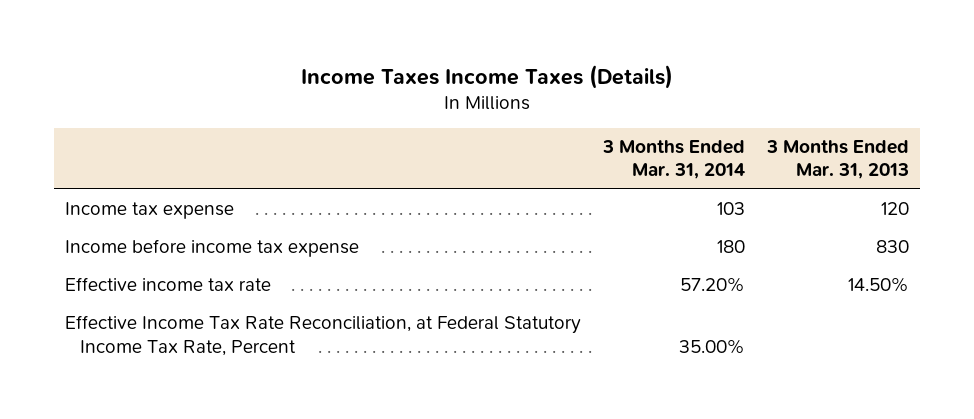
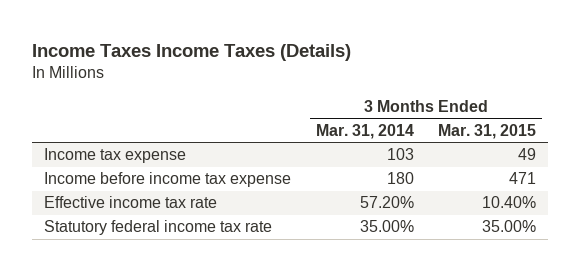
- | 3 Months Ended Mar. 31, 2014 | 3 Months Ended Mar. 31, 2013
+ | 3 Months Ended Mar. 31, 2014 | 3 Months Ended Mar. 31, 2015
- Effective Income Tax Rate Reconciliation, at Federal Statutory Income Tax Rate, Percent | 35.00% |
+ Statutory federal income tax rate | 35.00% | 35.00%

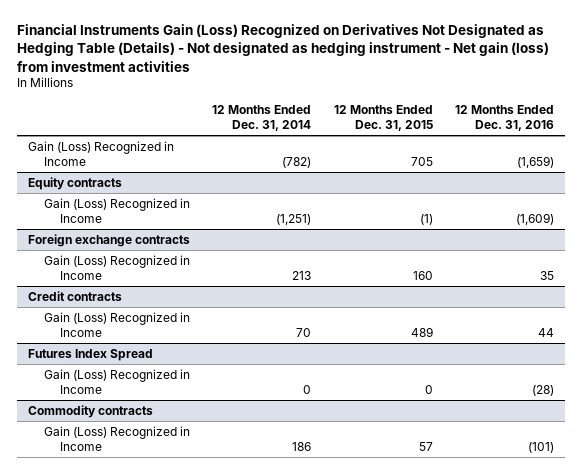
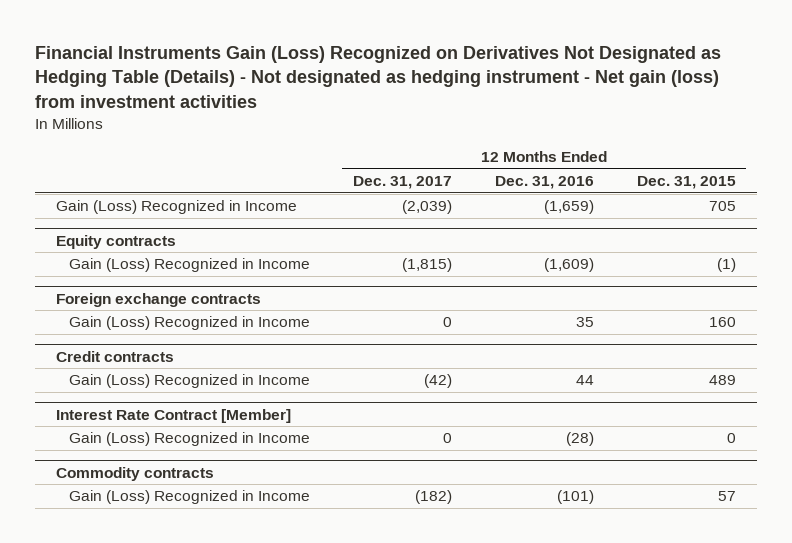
- | 12 Months Ended Dec. 31, 2014 | 12 Months Ended Dec. 31, 2015 | 12 Months Ended Dec. 31, 2016
+ | 12 Months Ended Dec. 31, 2017 | 12 Months Ended Dec. 31, 2016 | 12 Months Ended Dec. 31, 2015
- Futures Index Spread
+ Interest Rate Contract [Member]

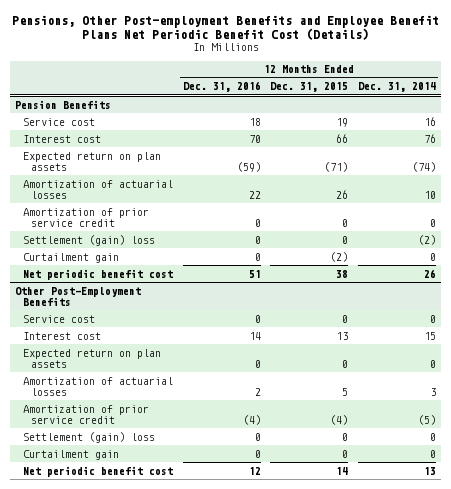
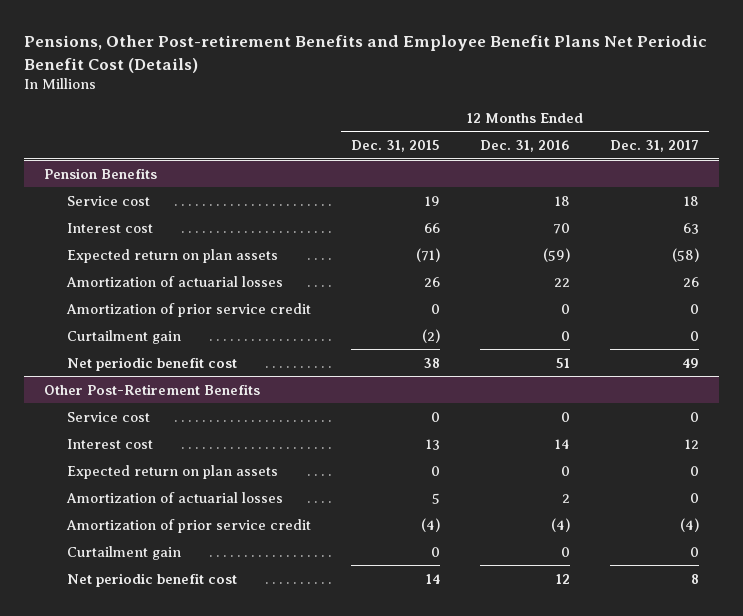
- Pensions, Other Post-employment Benefits and Employee Benefit Plans Net Periodic Benefit Cost (Details)
+ Pensions, Other Post-retirement Benefits and Employee Benefit Plans Net Periodic Benefit Cost (Details)
- | 12 Months Ended Dec. 31, 2016 | 12 Months Ended Dec. 31, 2015 | 12 Months Ended Dec. 31, 2014
+ | 12 Months Ended Dec. 31, 2015 | 12 Months Ended Dec. 31, 2016 | 12 Months Ended Dec. 31, 2017
@ Pension Benefits
- Settlement (gain) loss | 0 | 0 | (2)
- Other Post-Employment Benefits
+ Other Post-Retirement Benefits
- Settlement (gain) loss | 0 | 0 | 0

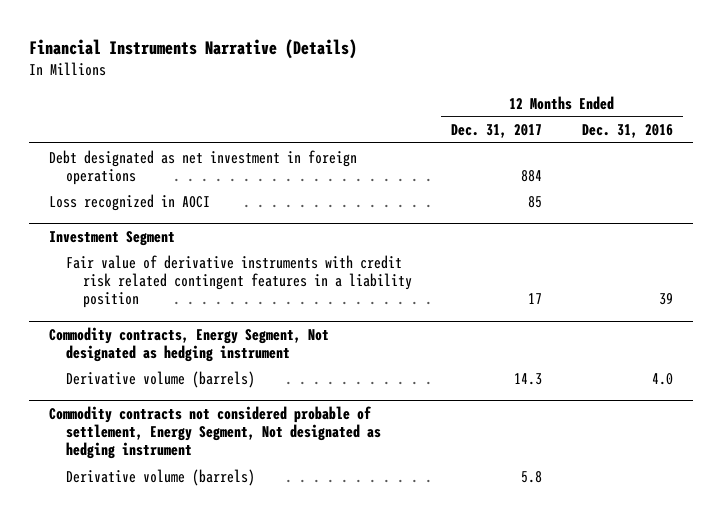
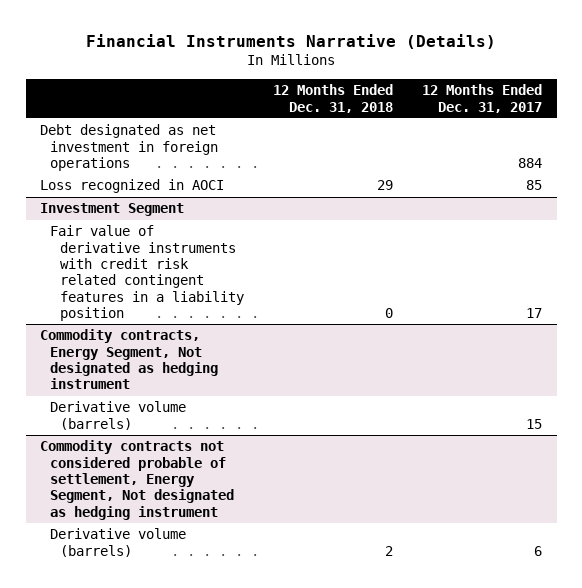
- | 12 Months Ended Dec. 31, 2017 | 12 Months Ended Dec. 31, 2016
+ | 12 Months Ended Dec. 31, 2018 | 12 Months Ended Dec. 31, 2017
@ Commodity contracts, Energy Segment, Not designated as hedging instrument
- Derivative volume (barrels) | 14.3 | 4.0
+ Derivative volume (barrels) | | 15
@ Commodity contracts not considered probable of settlement, Energy Segment, Not designated as hedging instrument
- Derivative volume (barrels) | 5.8 |
+ Derivative volume (barrels) | 2 | 6

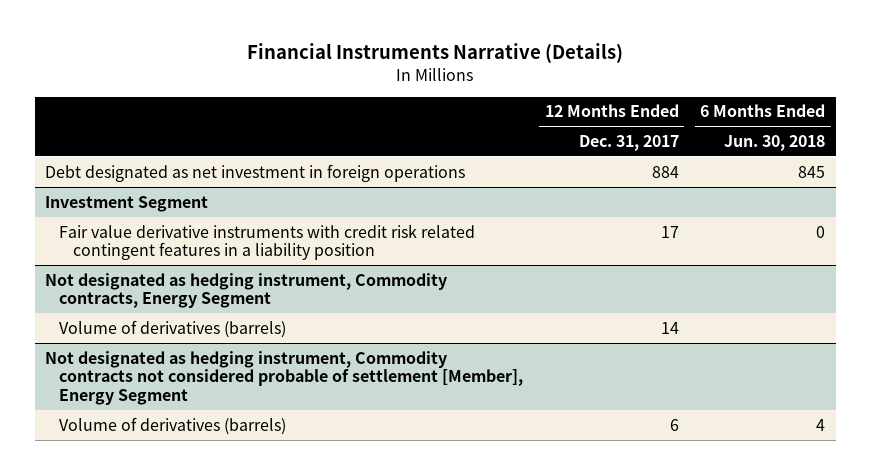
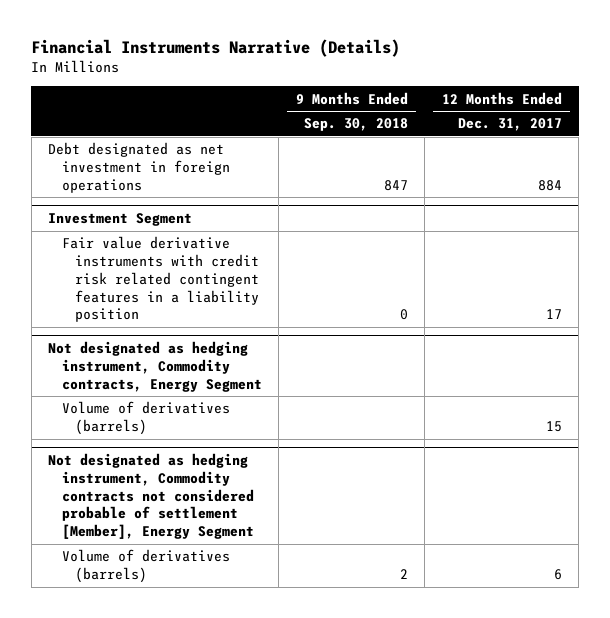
- | 12 Months Ended Dec. 31, 2017 | 6 Months Ended Jun. 30, 2018
+ | 9 Months Ended Sep. 30, 2018 | 12 Months Ended Dec. 31, 2017
@ Not designated as hedging instrument, Commodity contracts, Energy Segment
- Volume of derivatives (barrels) | 14 |
+ Volume of derivatives (barrels) | | 15

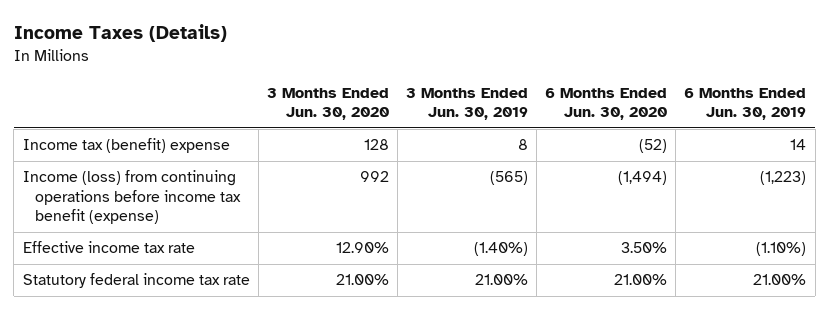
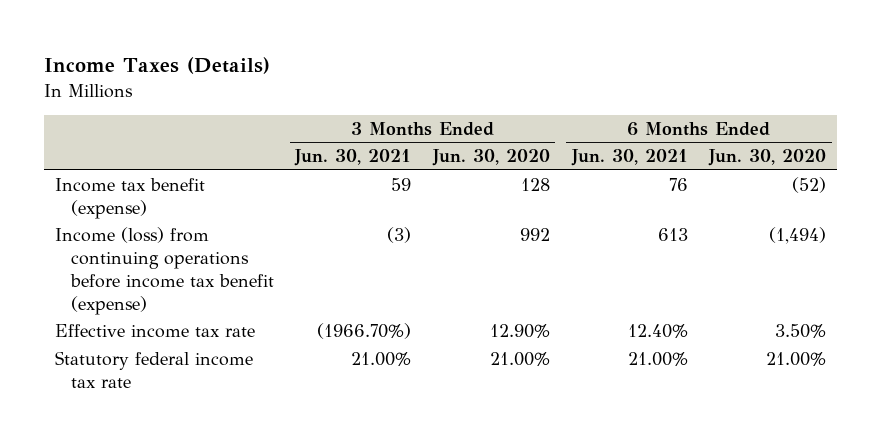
- | 3 Months Ended Jun. 30, 2020 | 3 Months Ended Jun. 30, 2019 | 6 Months Ended Jun. 30, 2020 | 6 Months Ended Jun. 30, 2019
+ | 3 Months Ended Jun. 30, 2021 | 3 Months Ended Jun. 30, 2020 | 6 Months Ended Jun. 30, 2021 | 6 Months Ended Jun. 30, 2020
- Income tax (benefit) expense | 128 | 8 | (52) | 14
+ Income tax benefit (expense) | 59 | 128 | 76 | (52)

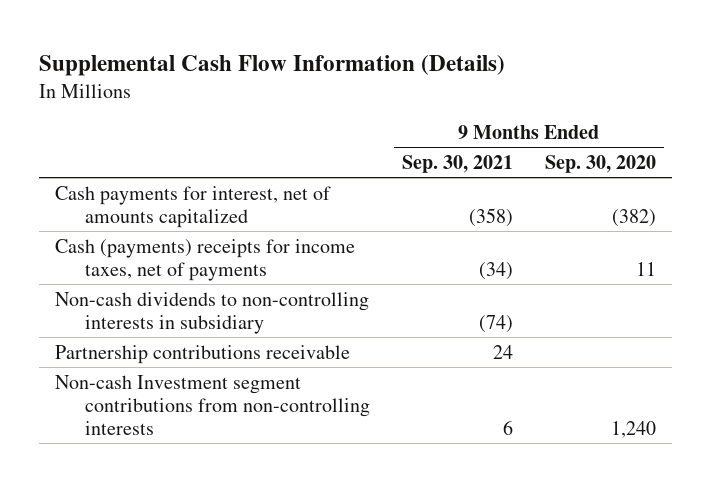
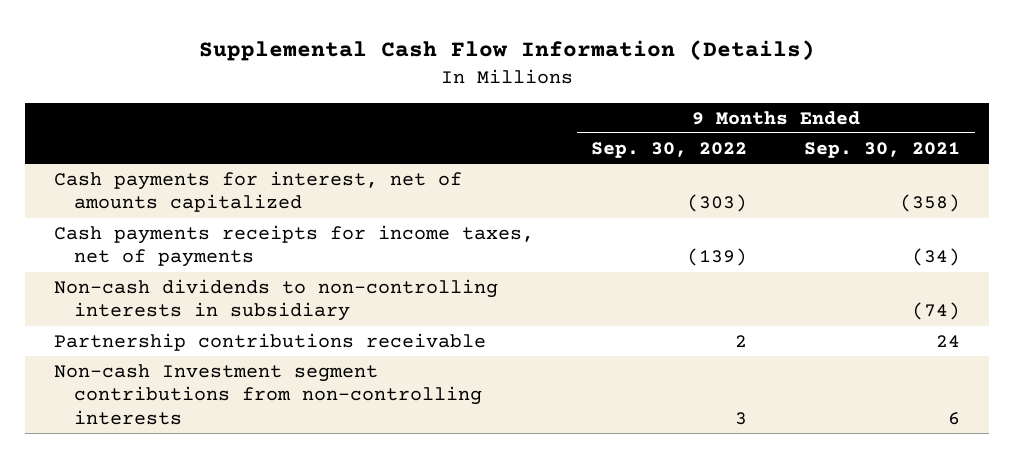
- | 9 Months Ended Sep. 30, 2021 | 9 Months Ended Sep. 30, 2020
+ | 9 Months Ended Sep. 30, 2022 | 9 Months Ended Sep. 30, 2021
- Cash (payments) receipts for income taxes, net of payments | (34) | 11
+ Cash payments receipts for income taxes, net of payments | (139) | (34)

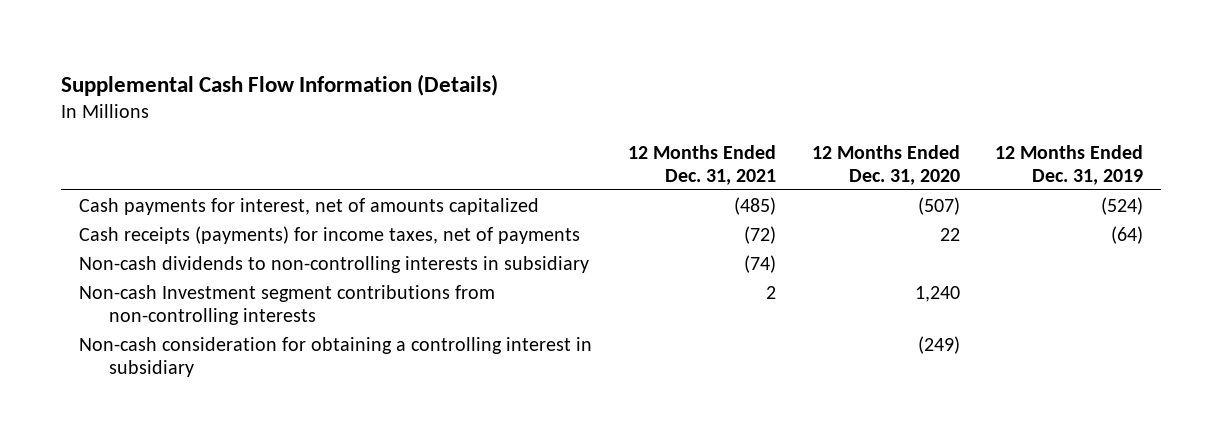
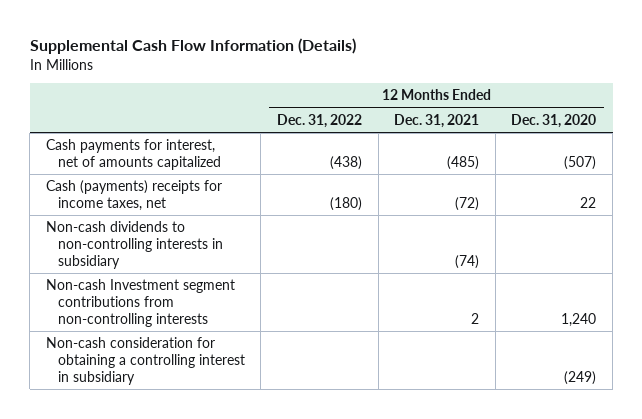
- | 12 Months Ended Dec. 31, 2021 | 12 Months Ended Dec. 31, 2020 | 12 Months Ended Dec. 31, 2019
+ | 12 Months Ended Dec. 31, 2022 | 12 Months Ended Dec. 31, 2021 | 12 Months Ended Dec. 31, 2020
- Cash receipts (payments) for income taxes, net of payments | (72) | 22 | (64)
+ Cash (payments) receipts for income taxes, net | (180) | (72) | 22

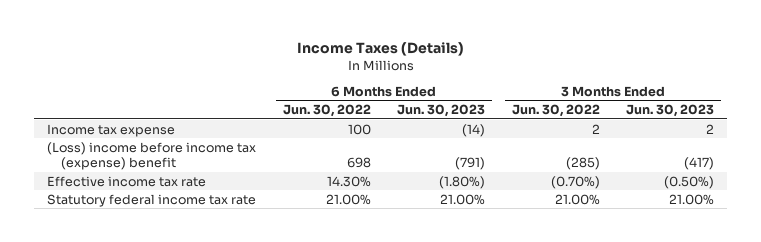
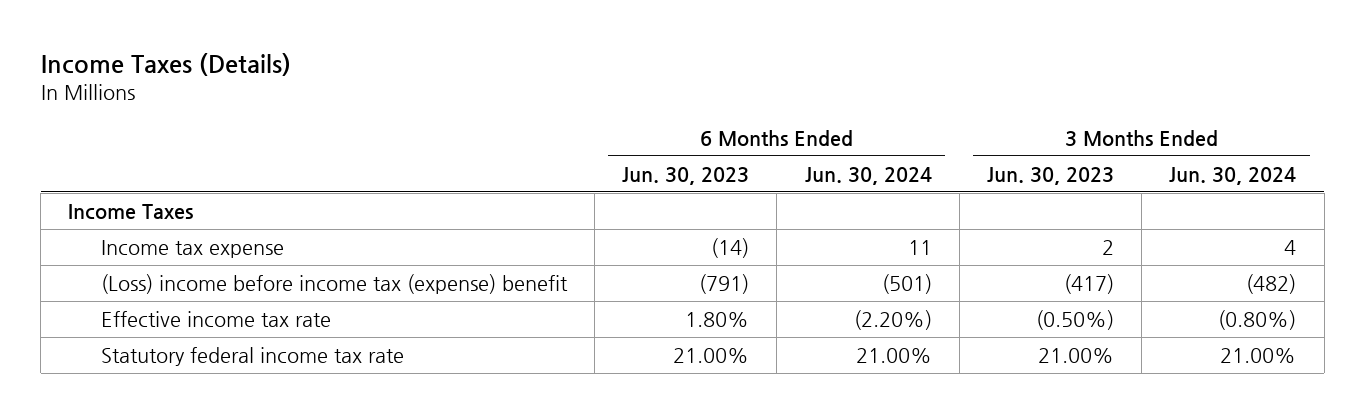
- | 6 Months Ended Jun. 30, 2022 | 6 Months Ended Jun. 30, 2023 | 3 Months Ended Jun. 30, 2022 | 3 Months Ended Jun. 30, 2023
+ | 6 Months Ended Jun. 30, 2023 | 6 Months Ended Jun. 30, 2024 | 3 Months Ended Jun. 30, 2023 | 3 Months Ended Jun. 30, 2024
+ Income Taxes
- Effective income tax rate | 14.30% | (1.80%) | (0.70%) | (0.50%)
+ Effective income tax rate | 1.80% | (2.20%) | (0.50%) | (0.80%)

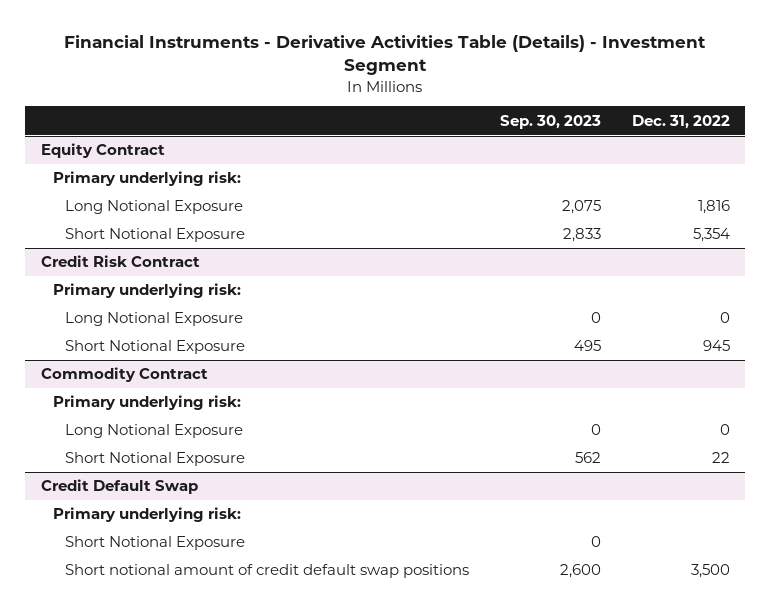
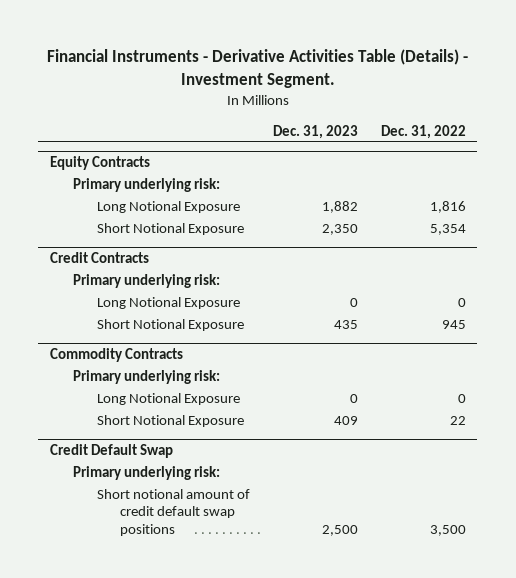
- Financial Instruments - Derivative Activities Table (Details) - Investment Segment
+ Financial Instruments - Derivative Activities Table (Details) - Investment Segment.
- | Sep. 30, 2023 | Dec. 31, 2022
+ | Dec. 31, 2023 | Dec. 31, 2022
- Equity Contract
+ Equity Contracts
- Credit Risk Contract
+ Credit Contracts
- Commodity Contract
+ Commodity Contracts
@ Credit Default Swap
- Short Notional Exposure | 0 |

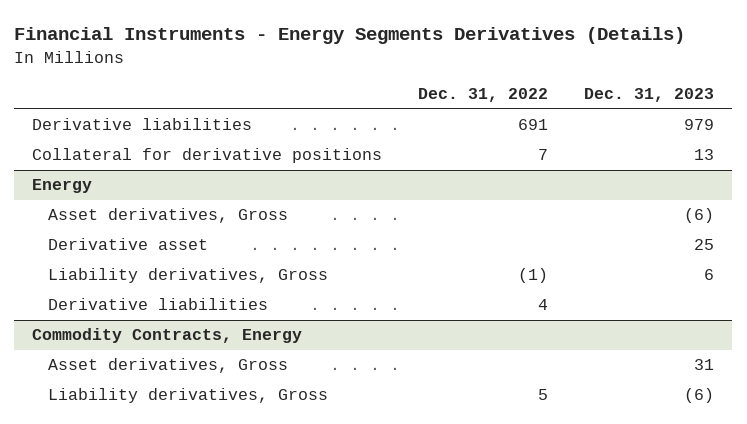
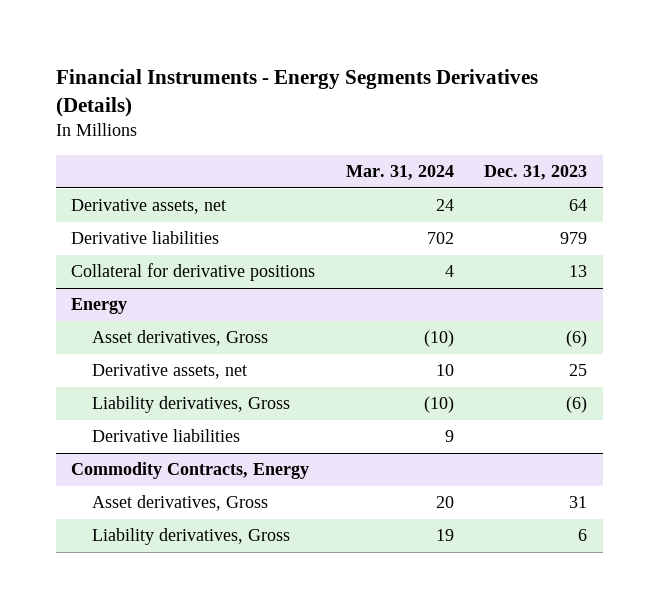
- | Dec. 31, 2022 | Dec. 31, 2023
+ | Mar. 31, 2024 | Dec. 31, 2023
+ Derivative assets, net | 24 | 64
@ Energy
- Derivative asset | | 25
- Liability derivatives, Gross | (1) | 6
+ Derivative assets, net | 10 | 25
+ Liability derivatives, Gross | (10) | (6)
@ Commodity Contracts, Energy
- Liability derivatives, Gross | 5 | (6)
+ Liability derivatives, Gross | 19 | 6

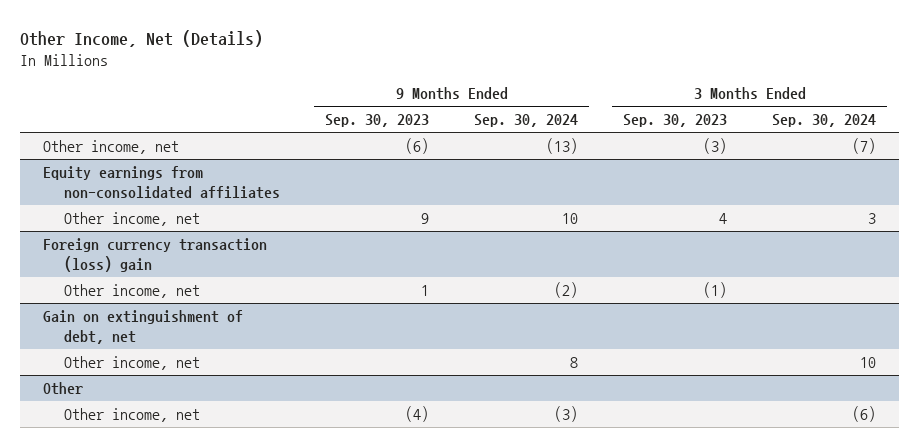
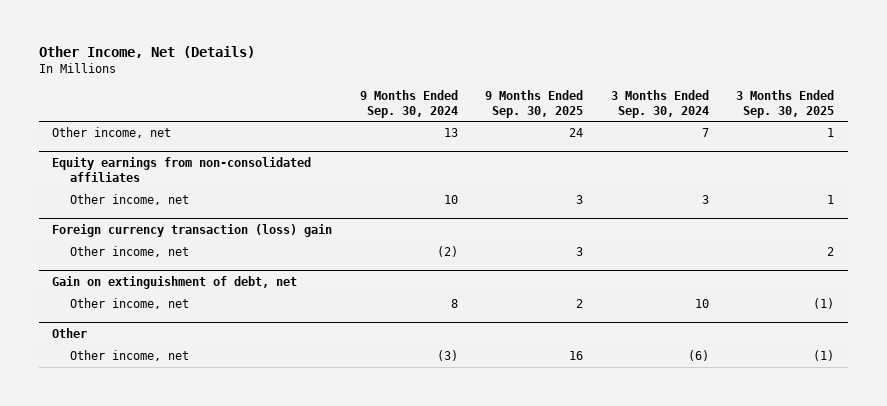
- | 9 Months Ended Sep. 30, 2023 | 9 Months Ended Sep. 30, 2024 | 3 Months Ended Sep. 30, 2023 | 3 Months Ended Sep. 30, 2024
+ | 9 Months Ended Sep. 30, 2024 | 9 Months Ended Sep. 30, 2025 | 3 Months Ended Sep. 30, 2024 | 3 Months Ended Sep. 30, 2025
- Other income, net | (6) | (13) | (3) | (7)
+ Other income, net | 13 | 24 | 7 | 1

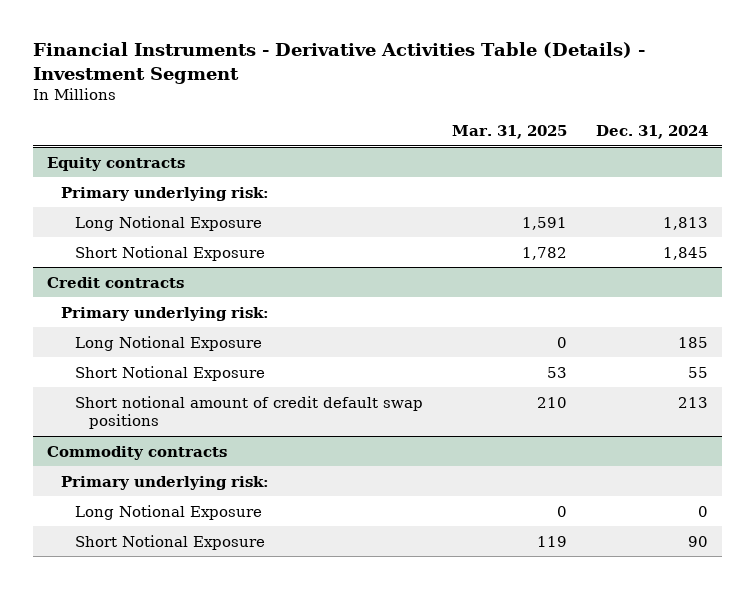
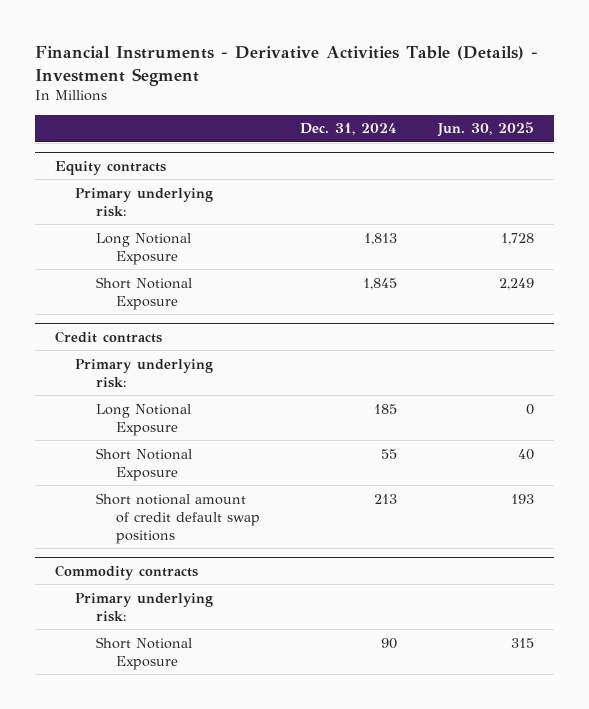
- | Mar. 31, 2025 | Dec. 31, 2024
+ | Dec. 31, 2024 | Jun. 30, 2025
@ Commodity contracts
- Long Notional Exposure | 0 | 0

